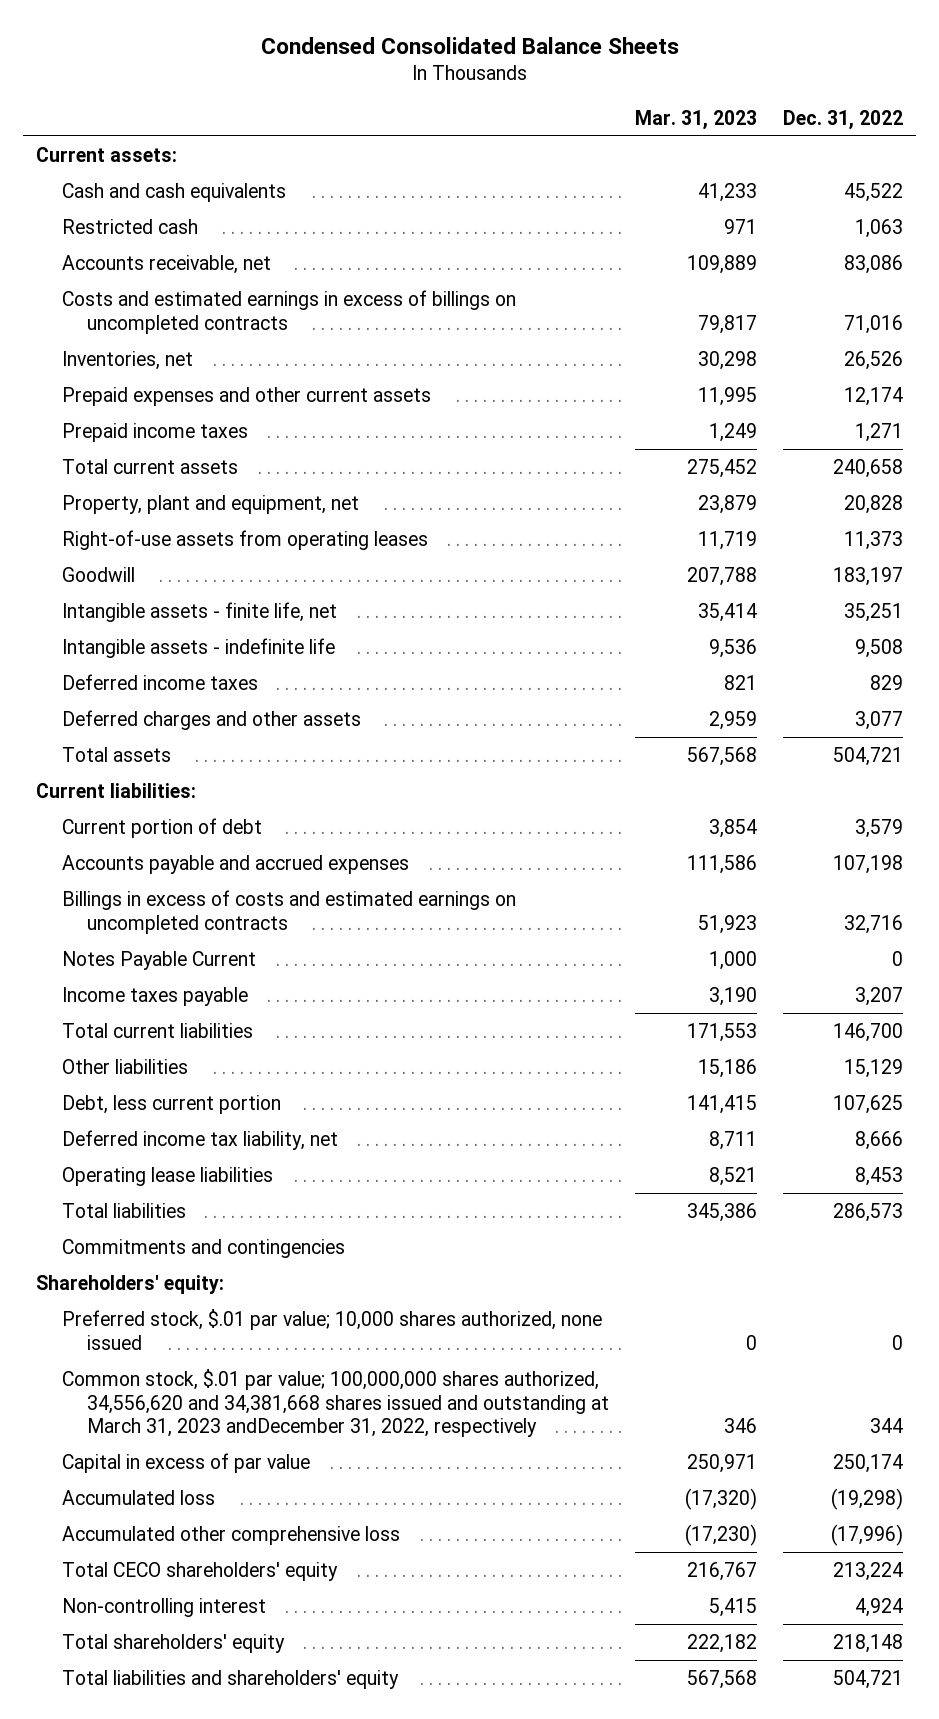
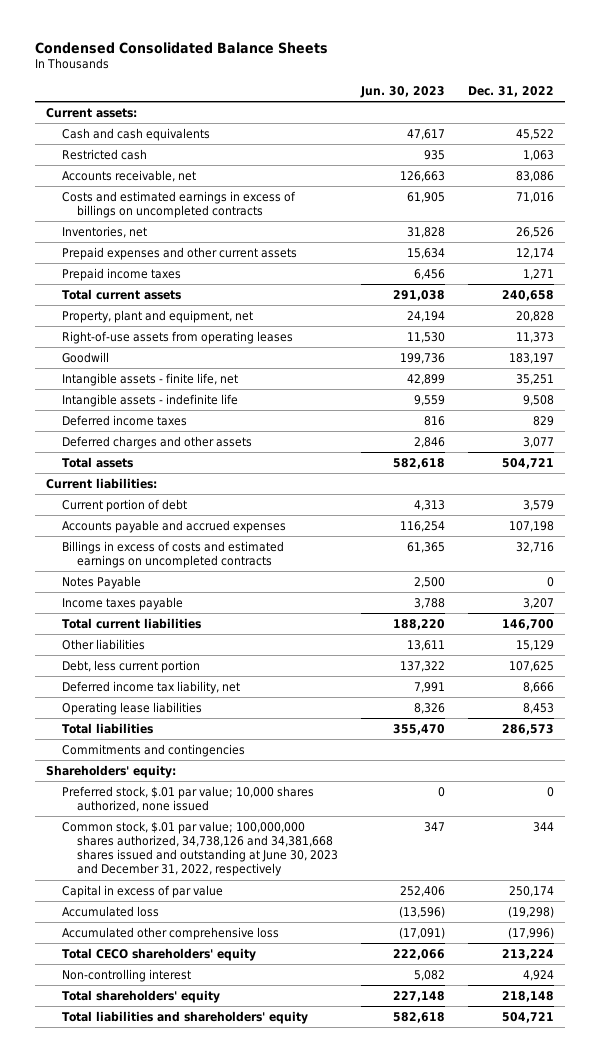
- | Mar. 31, 2023 | Dec. 31, 2022
+ | Jun. 30, 2023 | Dec. 31, 2022
- Notes Payable Current | 1,000 | 0
+ Notes Payable | 2,500 | 0
- Common stock, $.01 par value; 100,000,000 shares authorized, 34,556,620 and 34,381,668 shares issued and outstanding at March 31, 2023 andDecember 31, 2022, respectively | 346 | 344
+ Common stock, $.01 par value; 100,000,000 shares authorized, 34,738,126 and 34,381,668 shares issued and outstanding at June 30, 2023 and December 31, 2022, respectively | 347 | 344

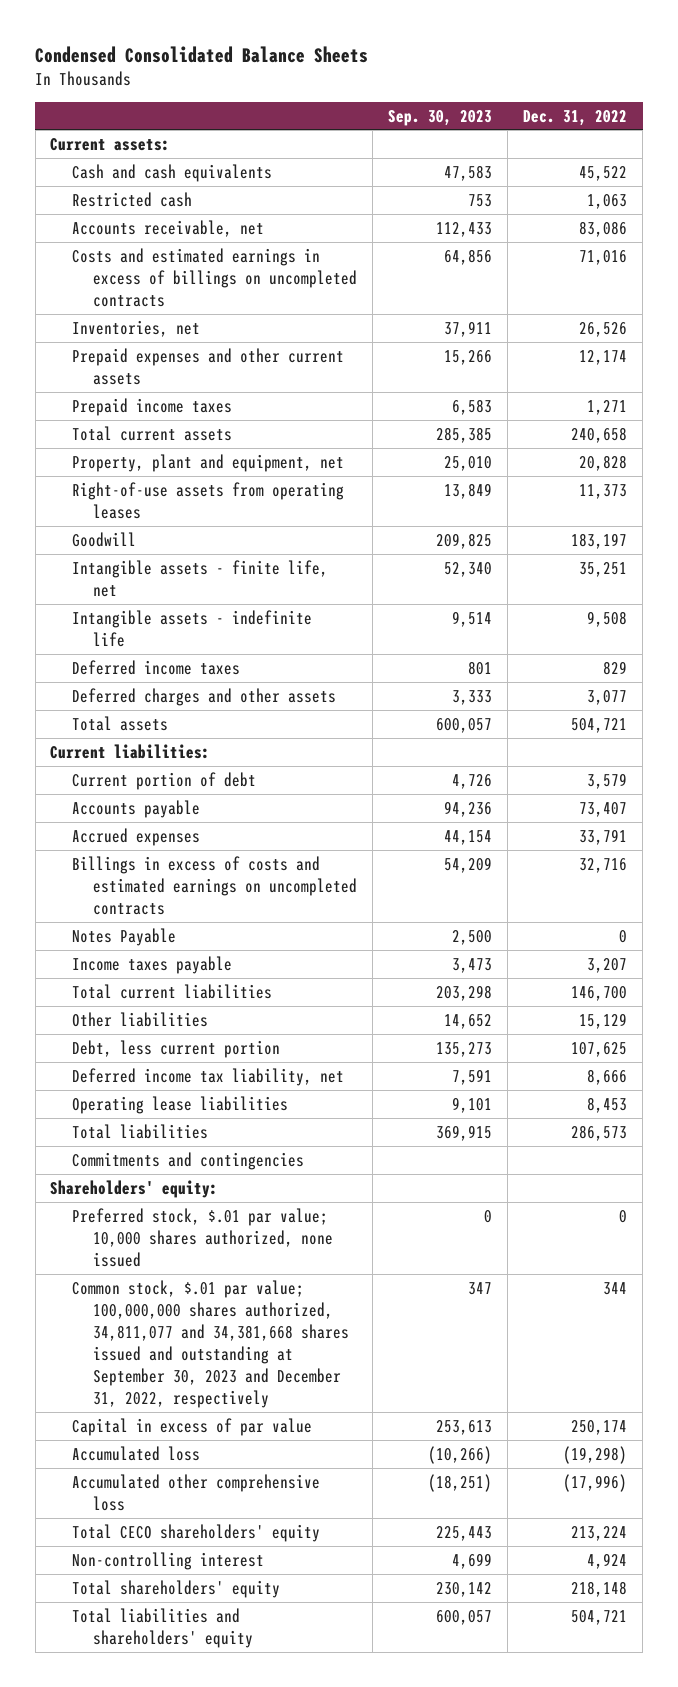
- | Jun. 30, 2023 | Dec. 31, 2022
+ | Sep. 30, 2023 | Dec. 31, 2022
- Accounts payable and accrued expenses | 116,254 | 107,198
+ Accounts payable | 94,236 | 73,407
+ Accrued expenses | 44,154 | 33,791
- Common stock, $.01 par value; 100,000,000 shares authorized, 34,738,126 and 34,381,668 shares issued and outstanding at June 30, 2023 and December 31, 2022, respectively | 347 | 344
+ Common stock, $.01 par value; 100,000,000 shares authorized, 34,811,077 and 34,381,668 shares issued and outstanding at September 30, 2023 and December 31, 2022, respectively | 347 | 344

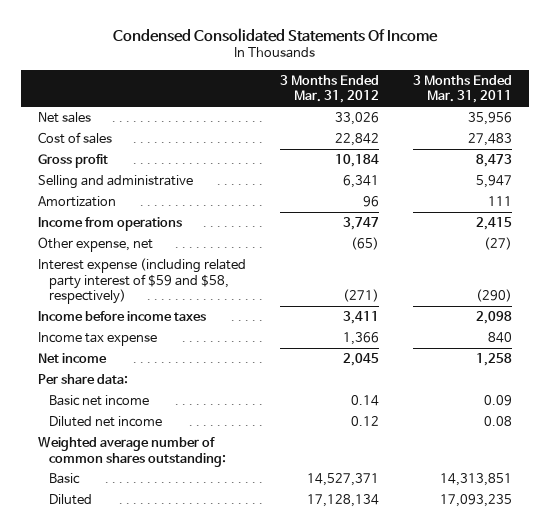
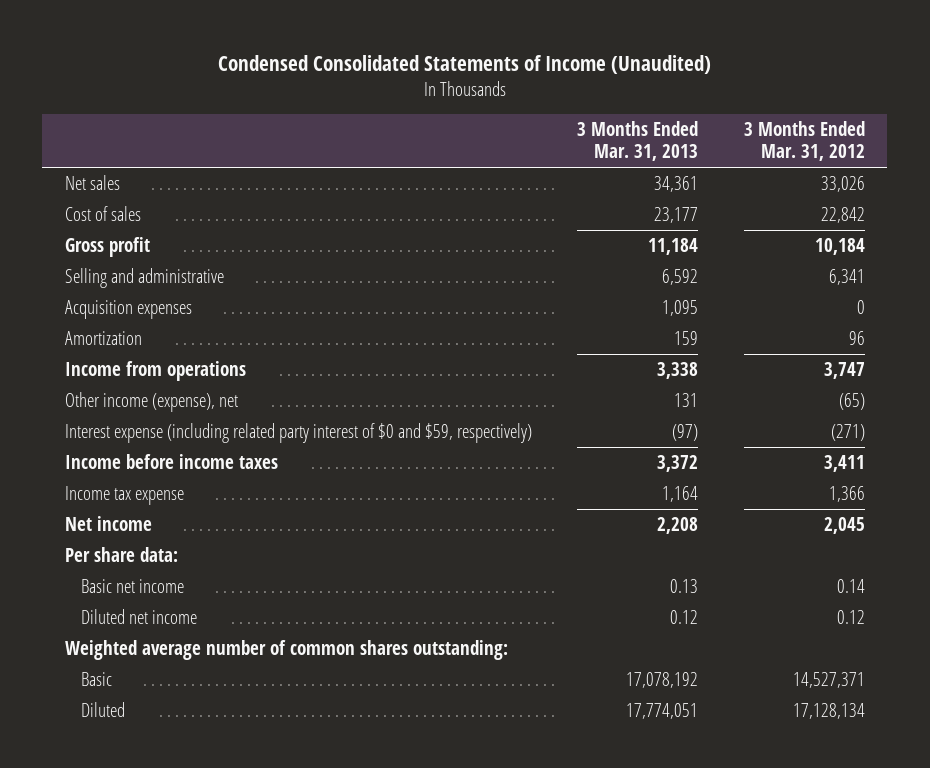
- Condensed Consolidated Statements Of Income
+ Condensed Consolidated Statements of Income (Unaudited)
- | 3 Months Ended Mar. 31, 2012 | 3 Months Ended Mar. 31, 2011
+ | 3 Months Ended Mar. 31, 2013 | 3 Months Ended Mar. 31, 2012
+ Acquisition expenses | 1,095 | 0
- Other expense, net | (65) | (27)
- Interest expense (including related party interest of $59 and $58, respectively) | (271) | (290)
+ Other income (expense), net | 131 | (65)
+ Interest expense (including related party interest of $0 and $59, respectively) | (97) | (271)

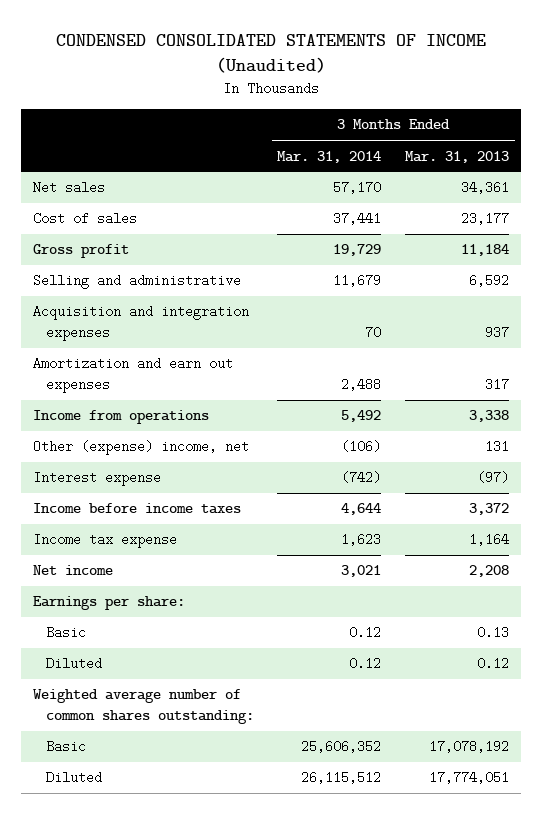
- Condensed Consolidated Statements of Income (Unaudited)
+ CONDENSED CONSOLIDATED STATEMENTS OF INCOME (Unaudited)
- | 3 Months Ended Mar. 31, 2013 | 3 Months Ended Mar. 31, 2012
+ | 3 Months Ended Mar. 31, 2014 | 3 Months Ended Mar. 31, 2013
- Acquisition expenses | 1,095 | 0
- Amortization | 159 | 96
+ Acquisition and integration expenses | 70 | 937
+ Amortization and earn out expenses | 2,488 | 317
- Other income (expense), net | 131 | (65)
- Interest expense (including related party interest of $0 and $59, respectively) | (97) | (271)
+ Other (expense) income, net | (106) | 131
+ Interest expense | (742) | (97)
- Per share data:
- Basic net income | 0.13 | 0.14
- Diluted net income | 0.12 | 0.12
+ Earnings per share:
+ Basic | 0.12 | 0.13
+ Diluted | 0.12 | 0.12

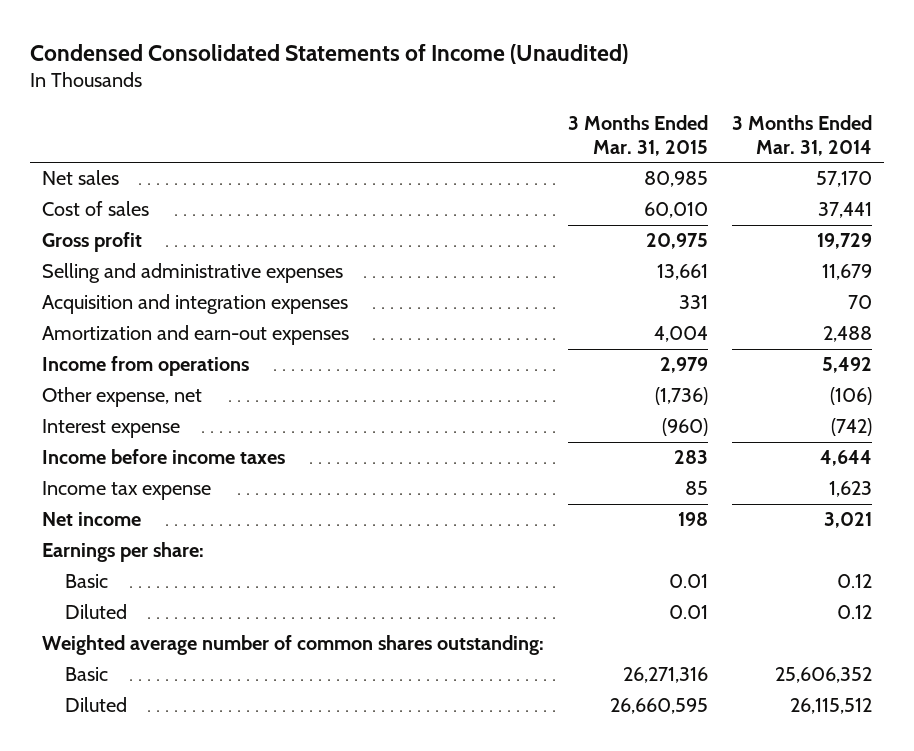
- CONDENSED CONSOLIDATED STATEMENTS OF INCOME (Unaudited)
+ Condensed Consolidated Statements of Income (Unaudited)
- | 3 Months Ended Mar. 31, 2014 | 3 Months Ended Mar. 31, 2013
+ | 3 Months Ended Mar. 31, 2015 | 3 Months Ended Mar. 31, 2014
- Selling and administrative | 11,679 | 6,592
+ Selling and administrative expenses | 13,661 | 11,679
- Amortization and earn out expenses | 2,488 | 317
+ Amortization and earn-out expenses | 4,004 | 2,488
- Other (expense) income, net | (106) | 131
+ Other expense, net | (1,736) | (106)

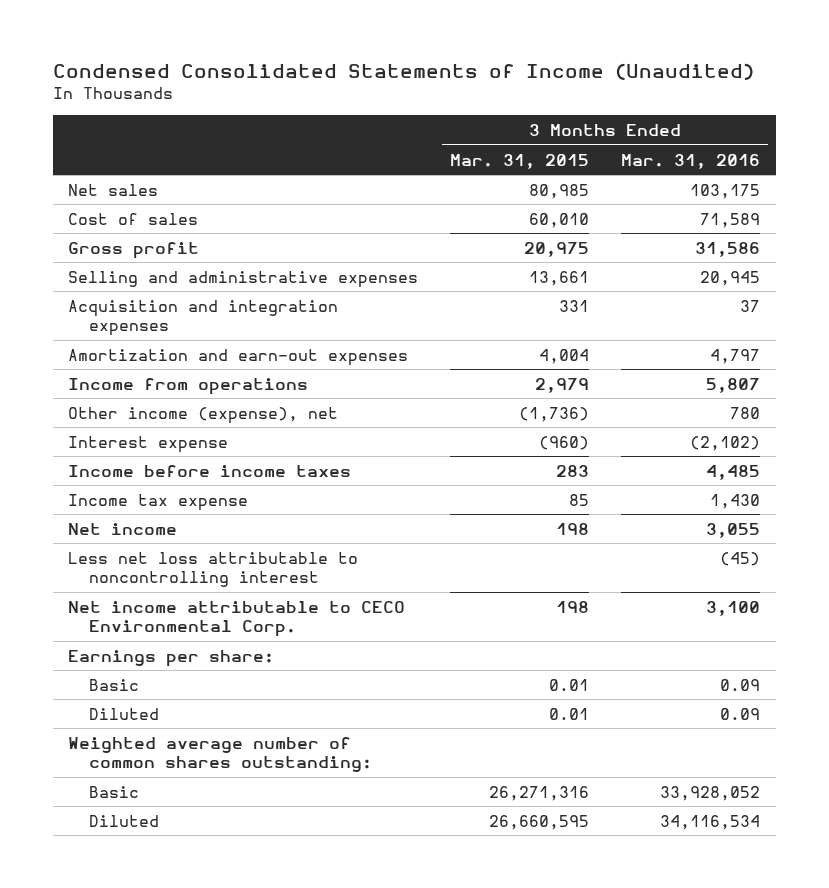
- | 3 Months Ended Mar. 31, 2015 | 3 Months Ended Mar. 31, 2014
+ | 3 Months Ended Mar. 31, 2015 | 3 Months Ended Mar. 31, 2016
- Other expense, net | (1,736) | (106)
+ Other income (expense), net | (1,736) | 780
+ Less net loss attributable to noncontrolling interest | | (45)
+ Net income attributable to CECO Environmental Corp. | 198 | 3,100

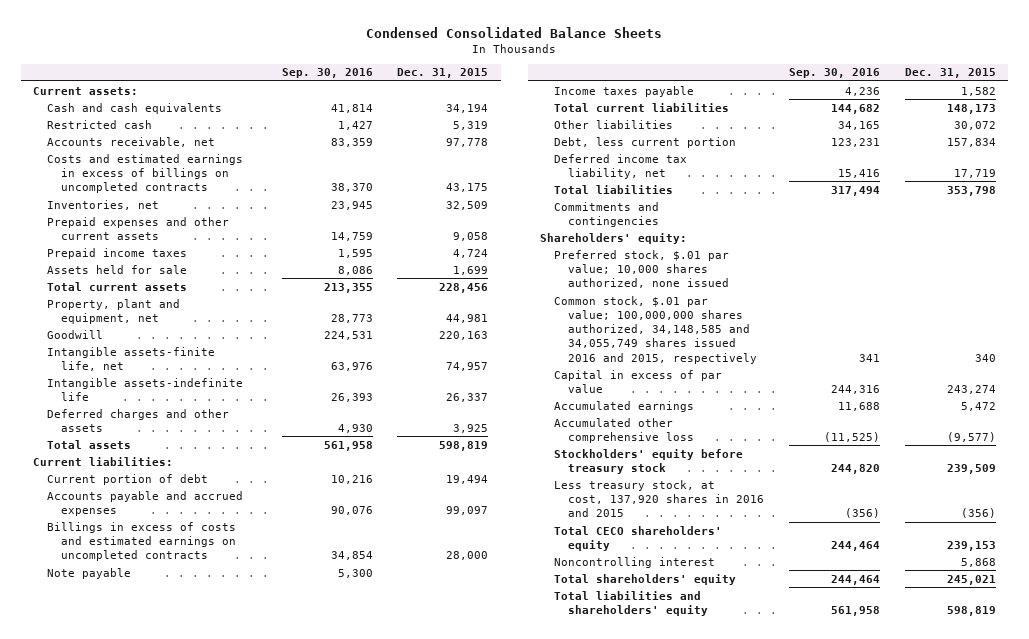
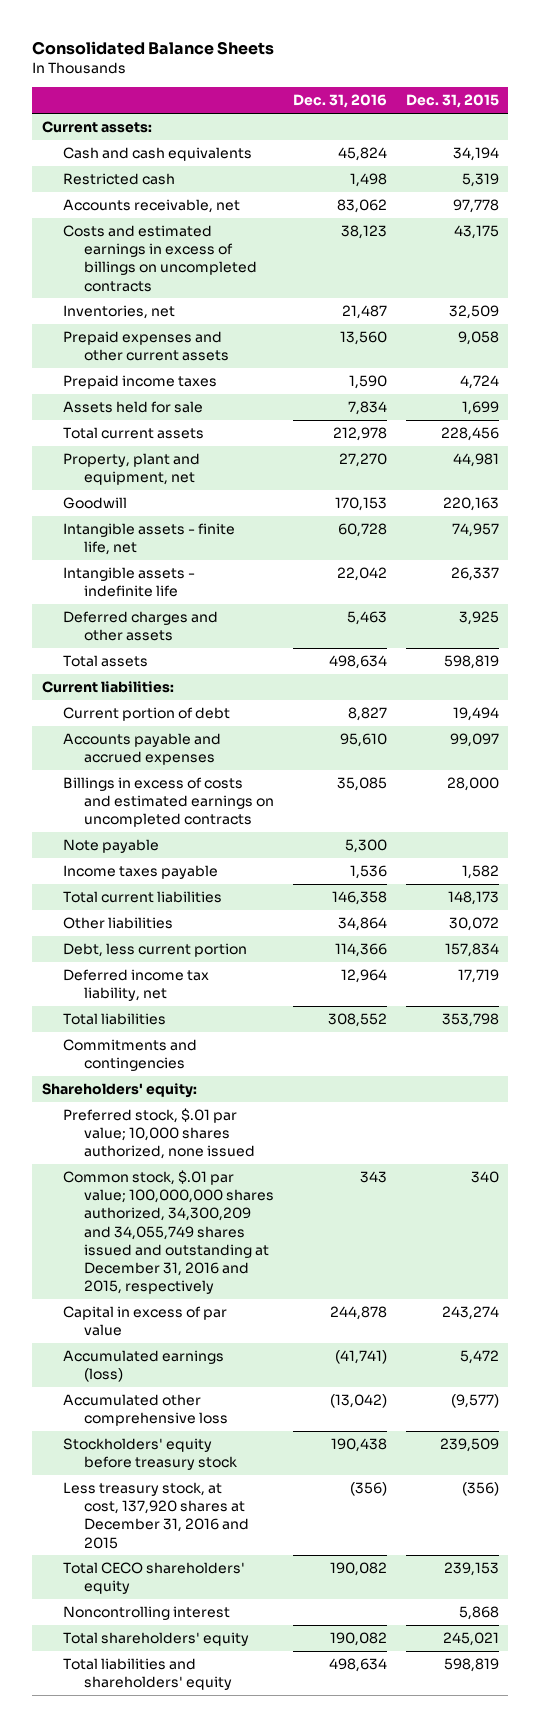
- Condensed Consolidated Balance Sheets
+ Consolidated Balance Sheets
- | Sep. 30, 2016 | Dec. 31, 2015
+ | Dec. 31, 2016 | Dec. 31, 2015
- Intangible assets-finite life, net | 63,976 | 74,957
- Intangible assets-indefinite life | 26,393 | 26,337
+ Intangible assets - finite life, net | 60,728 | 74,957
+ Intangible assets - indefinite life | 22,042 | 26,337
- Common stock, $.01 par value; 100,000,000 shares authorized, 34,148,585 and 34,055,749 shares issued 2016 and 2015, respectively | 341 | 340
+ Common stock, $.01 par value; 100,000,000 shares authorized, 34,300,209 and 34,055,749 shares issued and outstanding at December 31, 2016 and 2015, respectively | 343 | 340
- Accumulated earnings | 11,688 | 5,472
+ Accumulated earnings (loss) | (41,741) | 5,472
- Less treasury stock, at cost, 137,920 shares in 2016 and 2015 | (356) | (356)
+ Less treasury stock, at cost, 137,920 shares at December 31, 2016 and 2015 | (356) | (356)

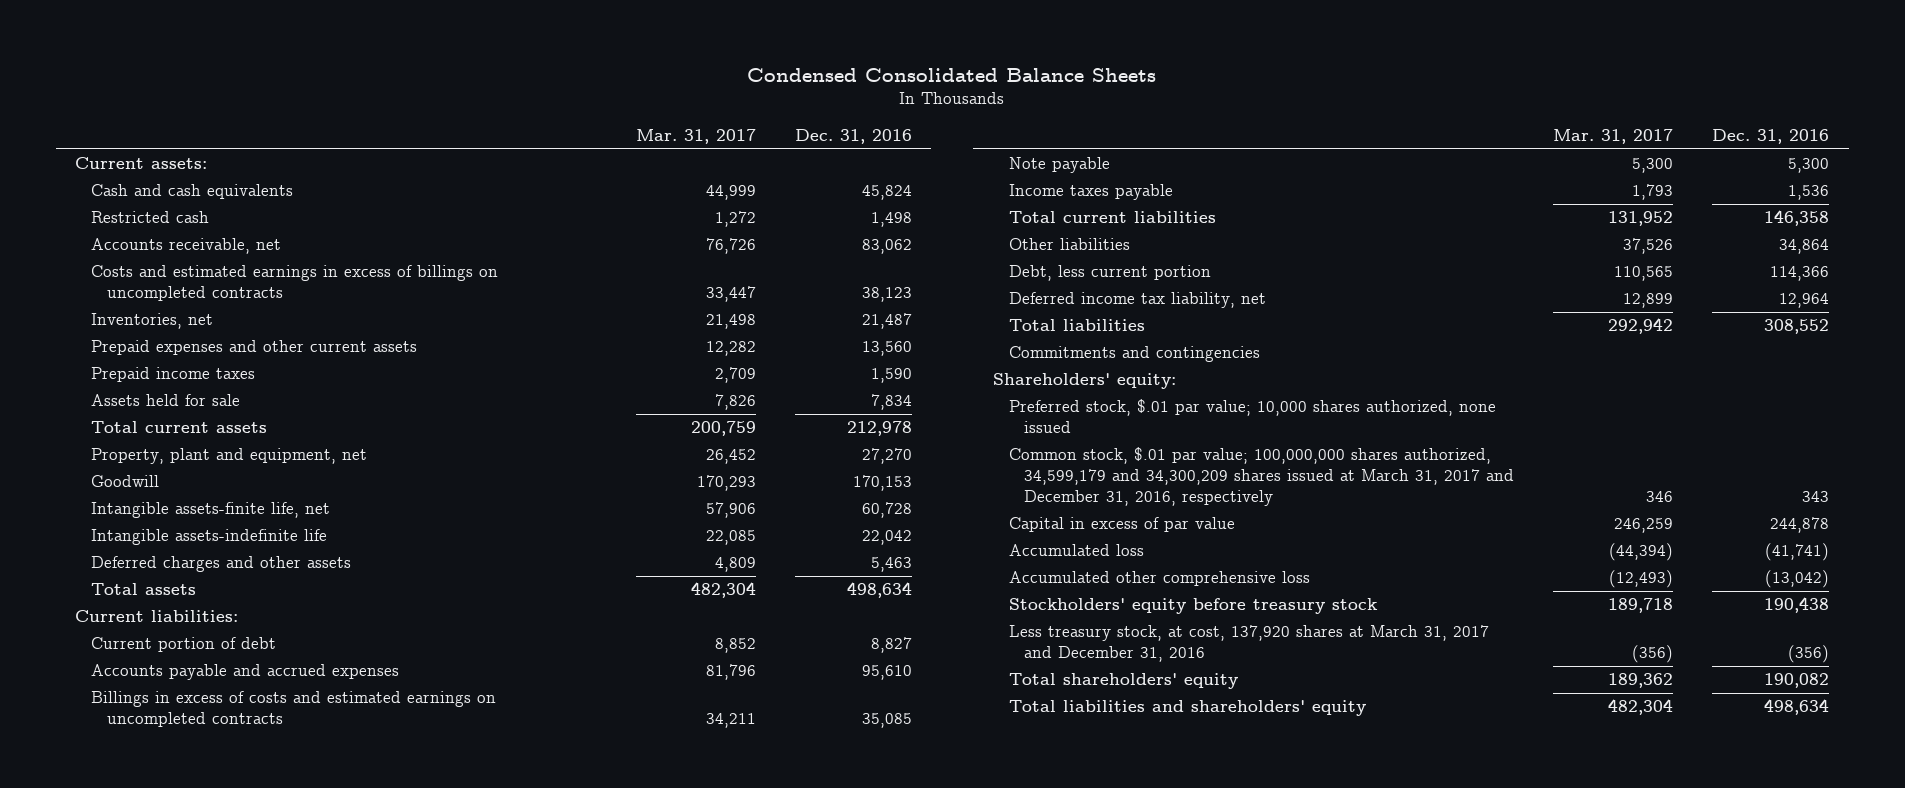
- Consolidated Balance Sheets
+ Condensed Consolidated Balance Sheets
- | Dec. 31, 2016 | Dec. 31, 2015
+ | Mar. 31, 2017 | Dec. 31, 2016
- Intangible assets - finite life, net | 60,728 | 74,957
- Intangible assets - indefinite life | 22,042 | 26,337
+ Intangible assets-finite life, net | 57,906 | 60,728
+ Intangible assets-indefinite life | 22,085 | 22,042
- Common stock, $.01 par value; 100,000,000 shares authorized, 34,300,209 and 34,055,749 shares issued and outstanding at December 31, 2016 and 2015, respectively | 343 | 340
+ Common stock, $.01 par value; 100,000,000 shares authorized, 34,599,179 and 34,300,209 shares issued at March 31, 2017 and December 31, 2016, respectively | 346 | 343
- Accumulated earnings (loss) | (41,741) | 5,472
+ Accumulated loss | (44,394) | (41,741)
- Less treasury stock, at cost, 137,920 shares at December 31, 2016 and 2015 | (356) | (356)
- Total CECO shareholders' equity | 190,082 | 239,153
- Noncontrolling interest | | 5,868
+ Less treasury stock, at cost, 137,920 shares at March 31, 2017 and December 31, 2016 | (356) | (356)

